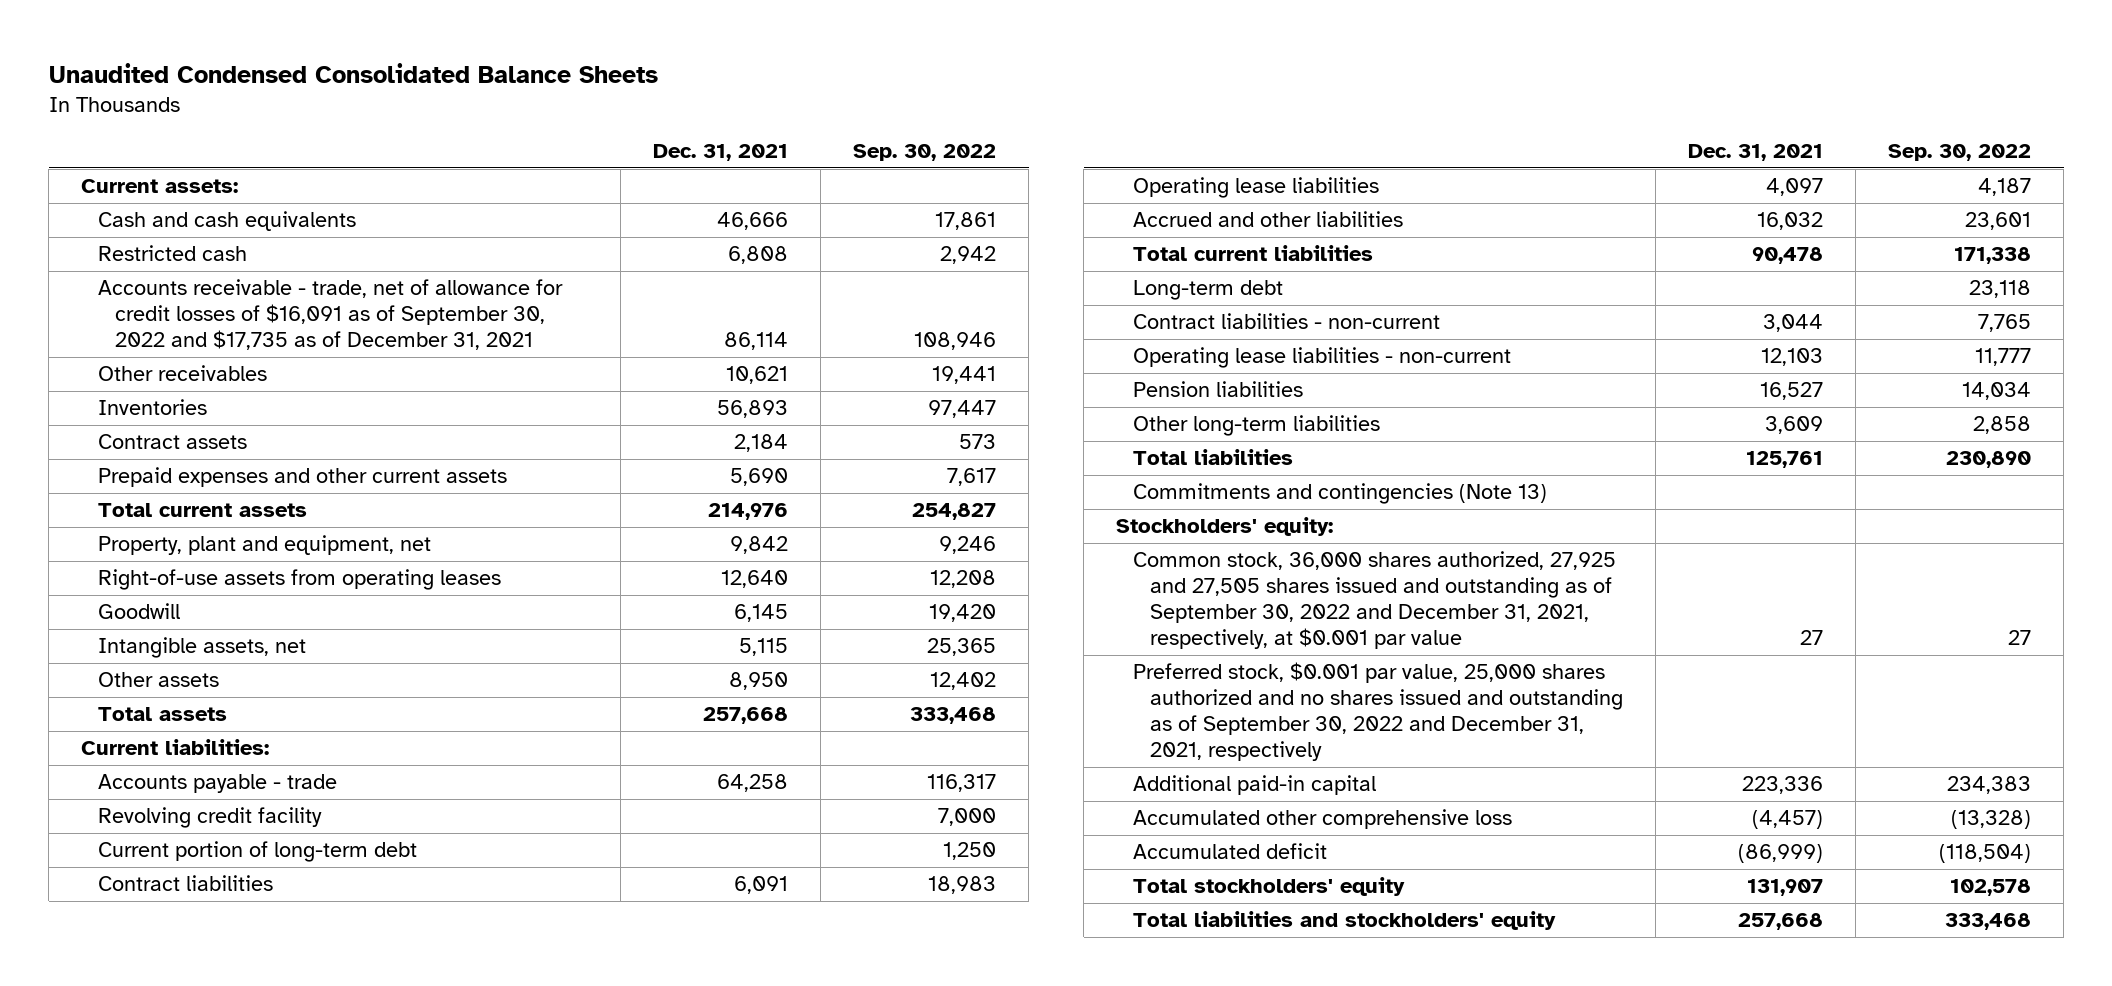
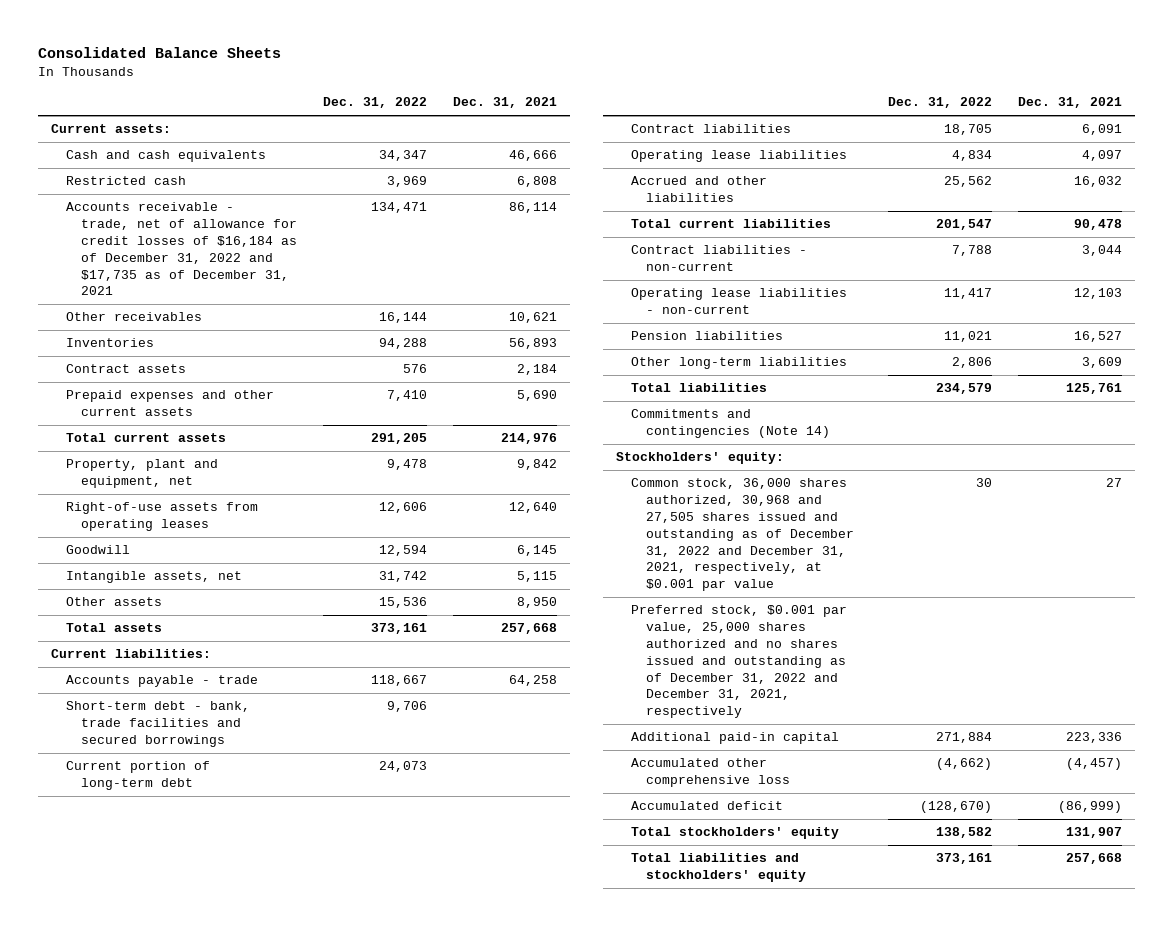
- Unaudited Condensed Consolidated Balance Sheets
+ Consolidated Balance Sheets
- | Dec. 31, 2021 | Sep. 30, 2022
+ | Dec. 31, 2022 | Dec. 31, 2021
- Accounts receivable - trade, net of allowance for credit losses of $16,091 as of September 30, 2022 and $17,735 as of December 31, 2021 | 86,114 | 108,946
+ Accounts receivable - trade, net of allowance for credit losses of $16,184 as of December 31, 2022 and $17,735 as of December 31, 2021 | 134,471 | 86,114
- Revolving credit facility | | 7,000
+ Short-term debt - bank, trade facilities and secured borrowings | 9,706 |
- Long-term debt | | 23,118
- Commitments and contingencies (Note 13)
+ Commitments and contingencies (Note 14)
- Common stock, 36,000 shares authorized, 27,925 and 27,505 shares issued and outstanding as of September 30, 2022 and December 31, 2021, respectively, at $0.001 par value | 27 | 27
- Preferred stock, $0.001 par value, 25,000 shares authorized and no shares issued and outstanding as of September 30, 2022 and December 31, 2021, respectively
+ Common stock, 36,000 shares authorized, 30,968 and 27,505 shares issued and outstanding as of December 31, 2022 and December 31, 2021, respectively, at $0.001 par value | 30 | 27
+ Preferred stock, $0.001 par value, 25,000 shares authorized and no shares issued and outstanding as of December 31, 2022 and December 31, 2021, respectively

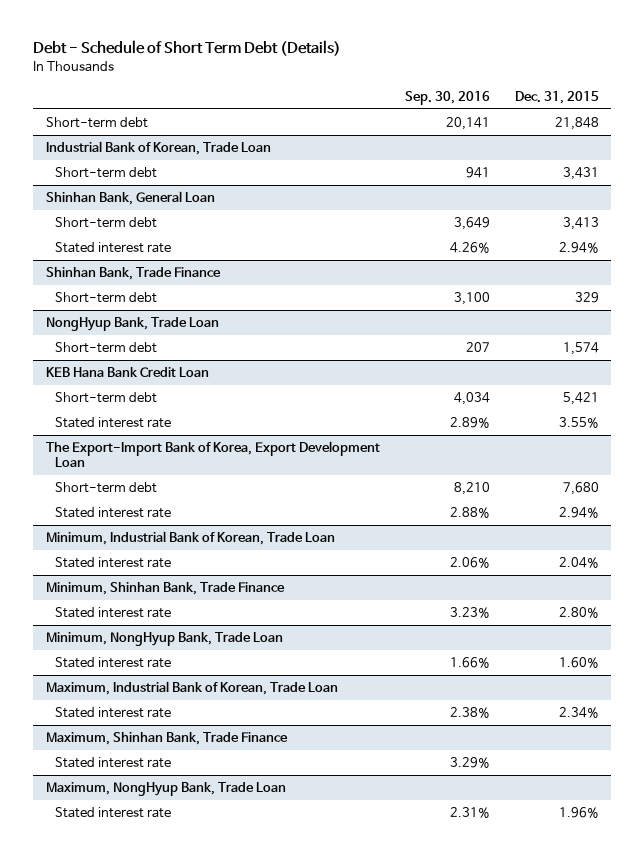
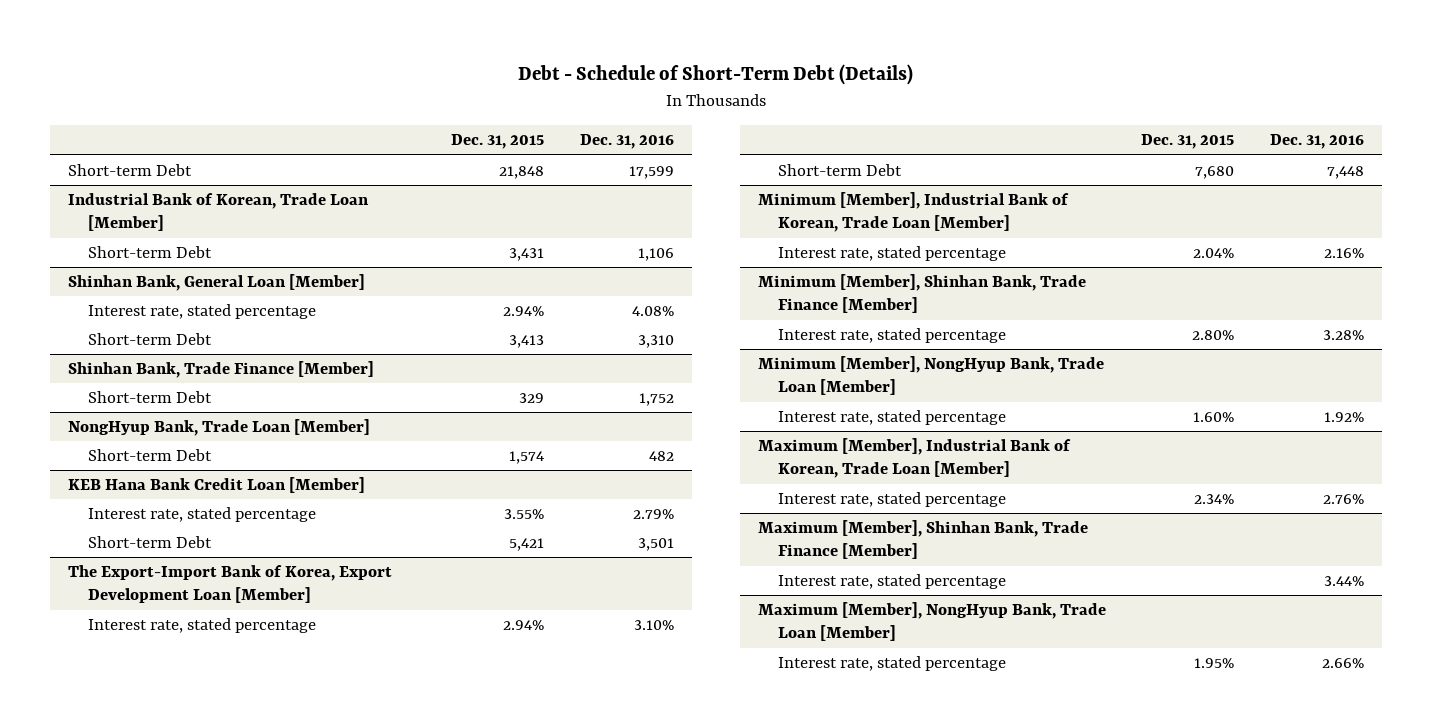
- Debt - Schedule of Short Term Debt (Details)
+ Debt - Schedule of Short-Term Debt (Details)
- | Sep. 30, 2016 | Dec. 31, 2015
+ | Dec. 31, 2015 | Dec. 31, 2016
- Short-term debt | 20,141 | 21,848
- Industrial Bank of Korean, Trade Loan
- Short-term debt | 941 | 3,431
- Shinhan Bank, General Loan
- Short-term debt | 3,649 | 3,413
- Stated interest rate | 4.26% | 2.94%
- Shinhan Bank, Trade Finance
- Short-term debt | 3,100 | 329
- NongHyup Bank, Trade Loan
- Short-term debt | 207 | 1,574
- KEB Hana Bank Credit Loan
- Short-term debt | 4,034 | 5,421
- Stated interest rate | 2.89% | 3.55%
- The Export-Import Bank of Korea, Export Development Loan
- Short-term debt | 8,210 | 7,680
- Stated interest rate | 2.88% | 2.94%
- Minimum, Industrial Bank of Korean, Trade Loan
- Stated interest rate | 2.06% | 2.04%
- Minimum, Shinhan Bank, Trade Finance
- Stated interest rate | 3.23% | 2.80%
- Minimum, NongHyup Bank, Trade Loan
- Stated interest rate | 1.66% | 1.60%
- Maximum, Industrial Bank of Korean, Trade Loan
- Stated interest rate | 2.38% | 2.34%
- Maximum, Shinhan Bank, Trade Finance
- Stated interest rate | 3.29% |
- Maximum, NongHyup Bank, Trade Loan
- Stated interest rate | 2.31% | 1.96%
+ Short-term Debt | 21,848 | 17,599
+ Industrial Bank of Korean, Trade Loan [Member]
+ Short-term Debt | 3,431 | 1,106
+ Shinhan Bank, General Loan [Member]
+ Interest rate, stated percentage | 2.94% | 4.08%
+ Short-term Debt | 3,413 | 3,310
+ Shinhan Bank, Trade Finance [Member]
+ Short-term Debt | 329 | 1,752
+ NongHyup Bank, Trade Loan [Member]
+ Short-term Debt | 1,574 | 482
+ KEB Hana Bank Credit Loan [Member]
+ Interest rate, stated percentage | 3.55% | 2.79%
+ Short-term Debt | 5,421 | 3,501
+ The Export-Import Bank of Korea, Export Development Loan [Member]
+ Interest rate, stated percentage | 2.94% | 3.10%
+ Short-term Debt | 7,680 | 7,448
+ Minimum [Member], Industrial Bank of Korean, Trade Loan [Member]
+ Interest rate, stated percentage | 2.04% | 2.16%
+ Minimum [Member], Shinhan Bank, Trade Finance [Member]
+ Interest rate, stated percentage | 2.80% | 3.28%
+ Minimum [Member], NongHyup Bank, Trade Loan [Member]
+ Interest rate, stated percentage | 1.60% | 1.92%
+ Maximum [Member], Industrial Bank of Korean, Trade Loan [Member]
+ Interest rate, stated percentage | 2.34% | 2.76%
+ Maximum [Member], Shinhan Bank, Trade Finance [Member]
+ Interest rate, stated percentage | | 3.44%
+ Maximum [Member], NongHyup Bank, Trade Loan [Member]
+ Interest rate, stated percentage | 1.95% | 2.66%

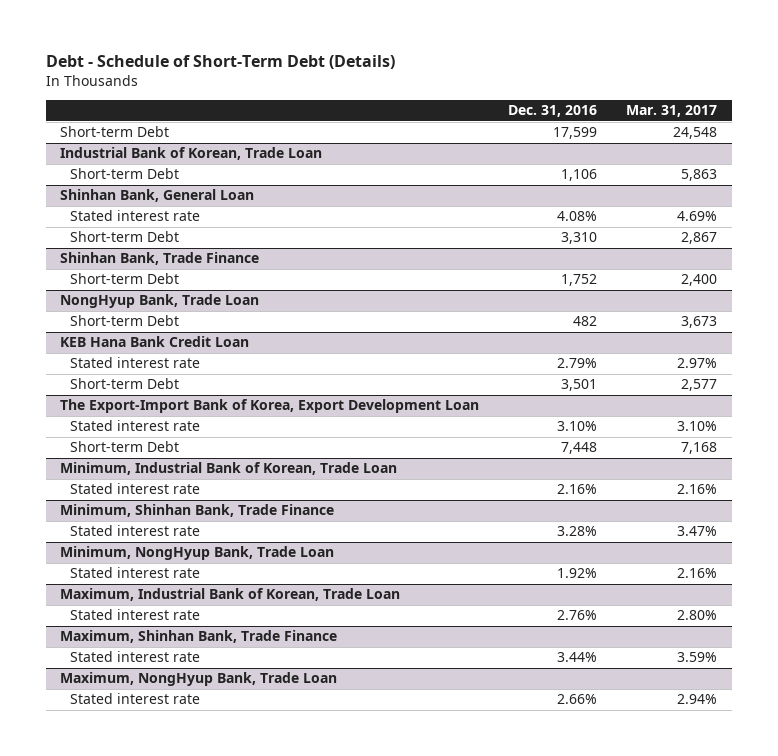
- | Dec. 31, 2015 | Dec. 31, 2016
+ | Dec. 31, 2016 | Mar. 31, 2017
- Industrial Bank of Korean, Trade Loan [Member]
+ Industrial Bank of Korean, Trade Loan
- Shinhan Bank, General Loan [Member]
- Interest rate, stated percentage | 2.94% | 4.08%
+ Shinhan Bank, General Loan
+ Stated interest rate | 4.08% | 4.69%
- Shinhan Bank, Trade Finance [Member]
+ Shinhan Bank, Trade Finance
- NongHyup Bank, Trade Loan [Member]
+ NongHyup Bank, Trade Loan
- KEB Hana Bank Credit Loan [Member]
- Interest rate, stated percentage | 3.55% | 2.79%
+ KEB Hana Bank Credit Loan
+ Stated interest rate | 2.79% | 2.97%
- The Export-Import Bank of Korea, Export Development Loan [Member]
- Interest rate, stated percentage | 2.94% | 3.10%
+ The Export-Import Bank of Korea, Export Development Loan
+ Stated interest rate | 3.10% | 3.10%
- Minimum [Member], Industrial Bank of Korean, Trade Loan [Member]
- Interest rate, stated percentage | 2.04% | 2.16%
- Minimum [Member], Shinhan Bank, Trade Finance [Member]
- Interest rate, stated percentage | 2.80% | 3.28%
- Minimum [Member], NongHyup Bank, Trade Loan [Member]
- Interest rate, stated percentage | 1.60% | 1.92%
- Maximum [Member], Industrial Bank of Korean, Trade Loan [Member]
- Interest rate, stated percentage | 2.34% | 2.76%
- Maximum [Member], Shinhan Bank, Trade Finance [Member]
- Interest rate, stated percentage | | 3.44%
- Maximum [Member], NongHyup Bank, Trade Loan [Member]
- Interest rate, stated percentage | 1.95% | 2.66%
+ Minimum, Industrial Bank of Korean, Trade Loan
+ Stated interest rate | 2.16% | 2.16%
+ Minimum, Shinhan Bank, Trade Finance
+ Stated interest rate | 3.28% | 3.47%
+ Minimum, NongHyup Bank, Trade Loan
+ Stated interest rate | 1.92% | 2.16%
+ Maximum, Industrial Bank of Korean, Trade Loan
+ Stated interest rate | 2.76% | 2.80%
+ Maximum, Shinhan Bank, Trade Finance
+ Stated interest rate | 3.44% | 3.59%
+ Maximum, NongHyup Bank, Trade Loan
+ Stated interest rate | 2.66% | 2.94%

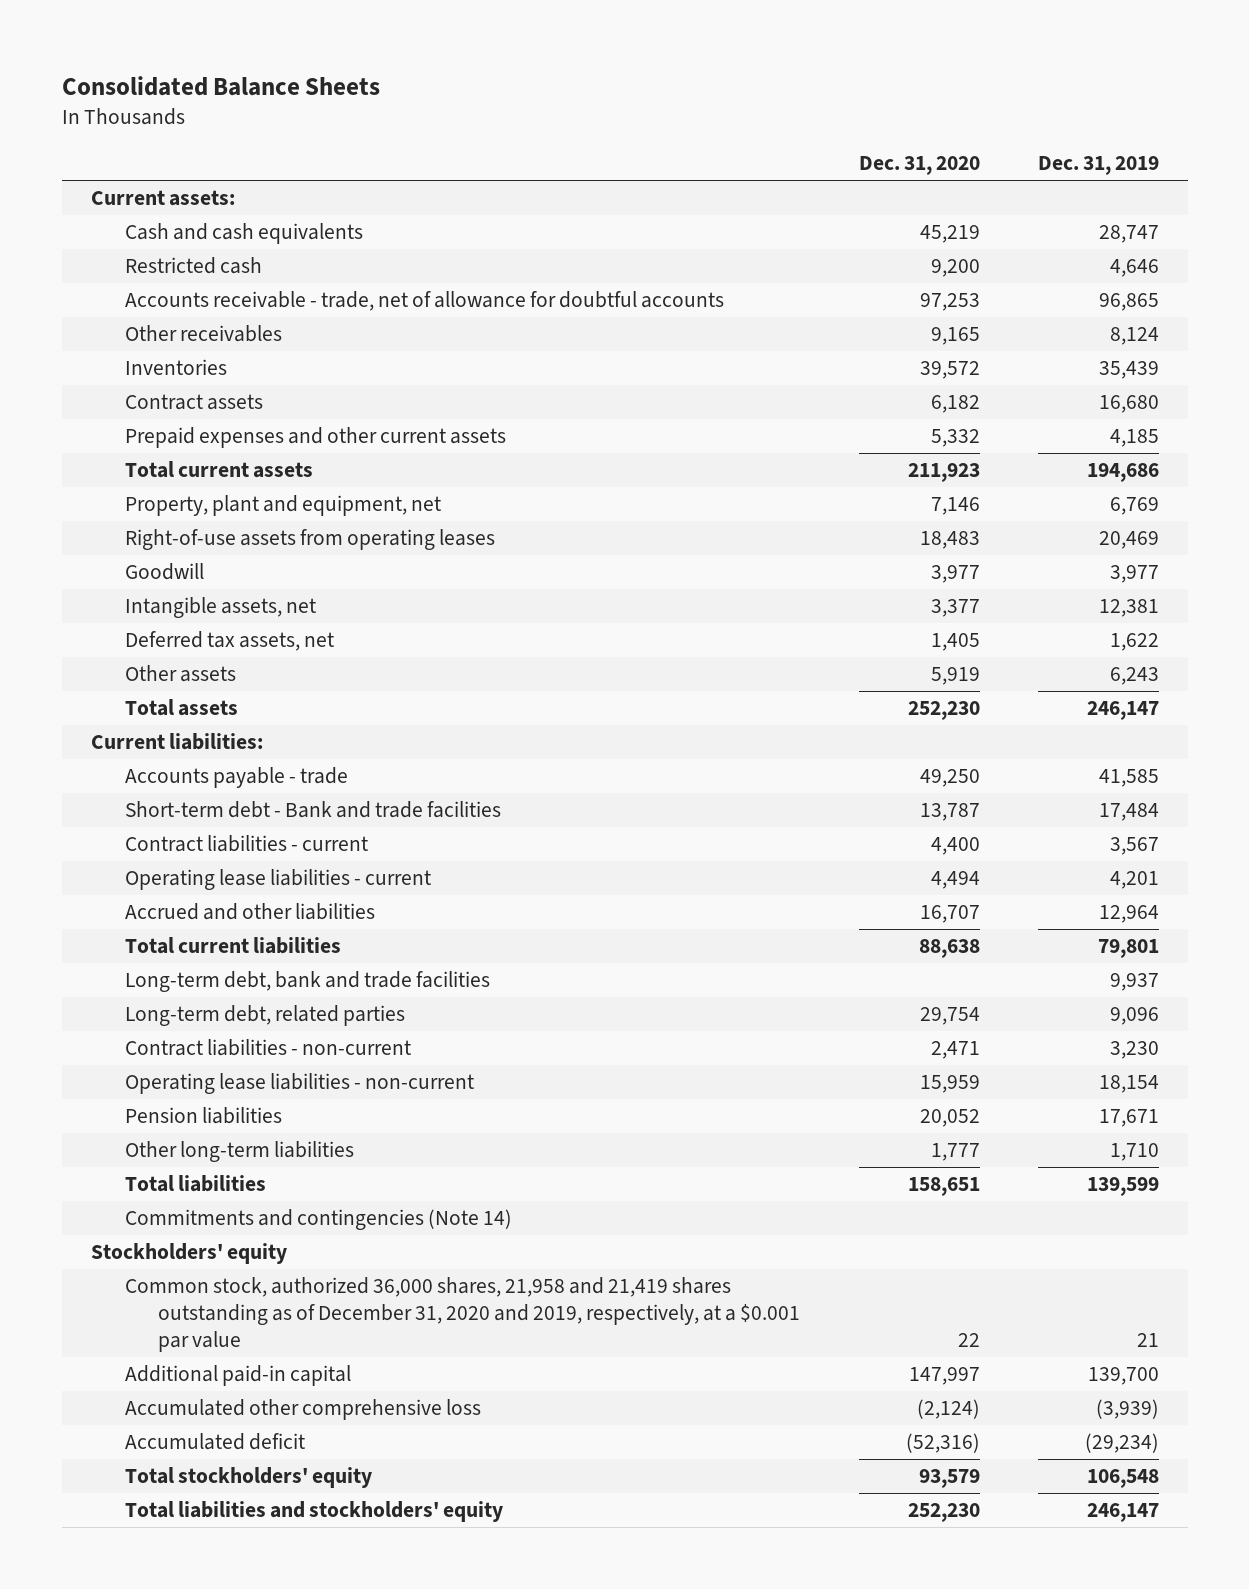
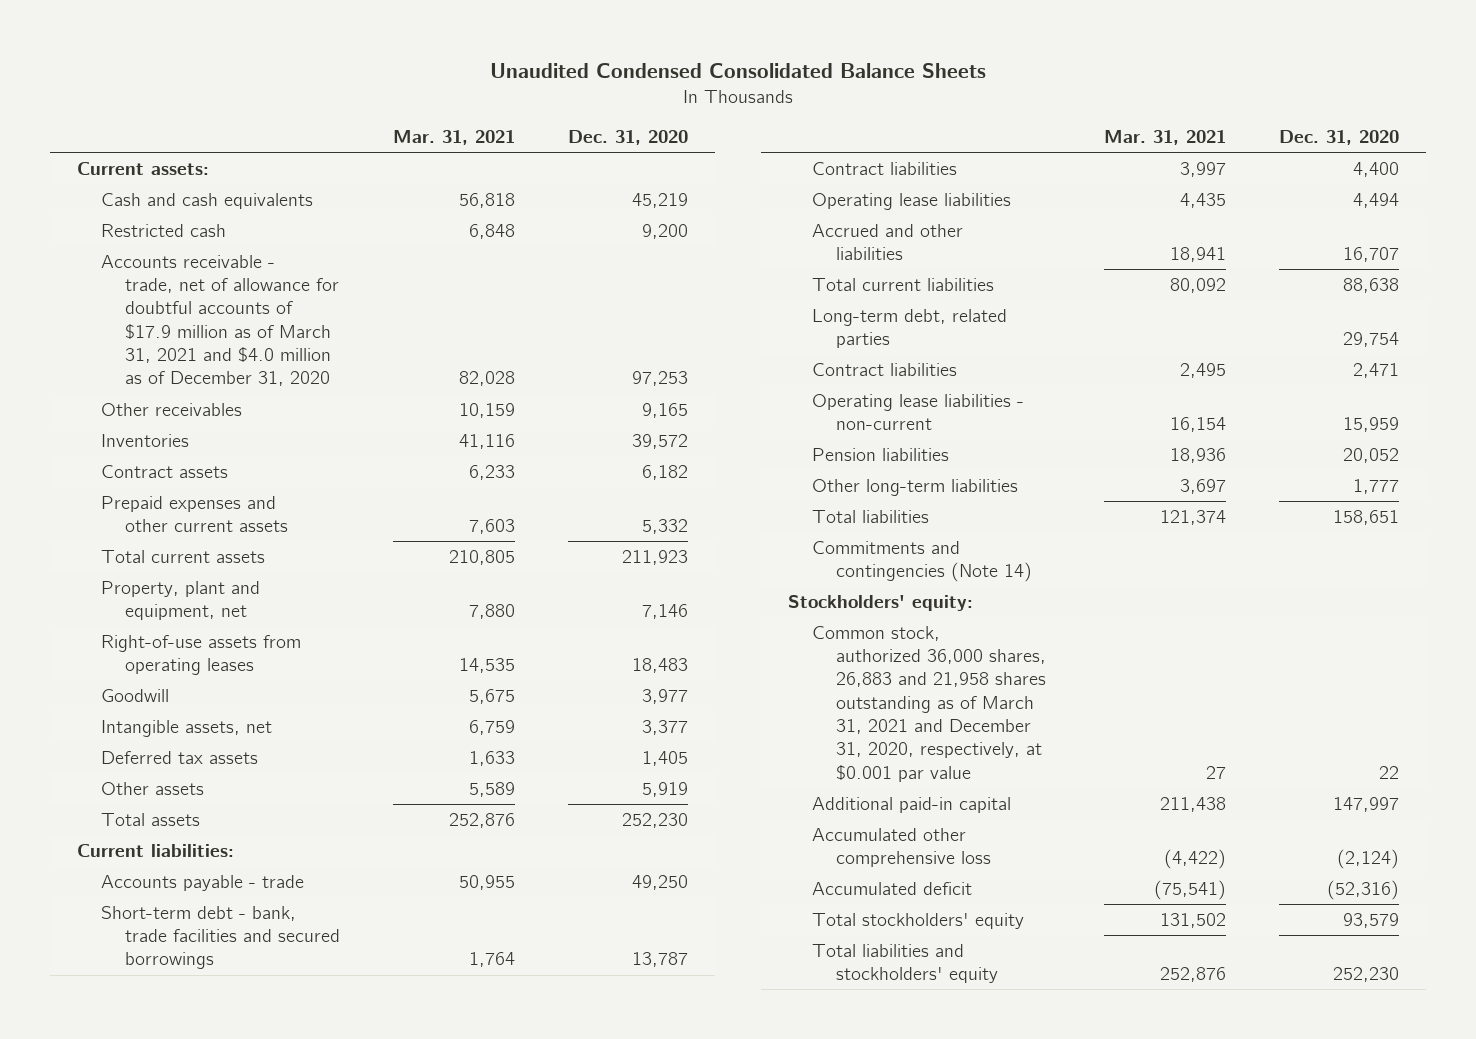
- Consolidated Balance Sheets
+ Unaudited Condensed Consolidated Balance Sheets
- | Dec. 31, 2020 | Dec. 31, 2019
+ | Mar. 31, 2021 | Dec. 31, 2020
- Accounts receivable - trade, net of allowance for doubtful accounts | 97,253 | 96,865
+ Accounts receivable - trade, net of allowance for doubtful accounts of $17.9 million as of March 31, 2021 and $4.0 million as of December 31, 2020 | 82,028 | 97,253
- Deferred tax assets, net | 1,405 | 1,622
+ Deferred tax assets | 1,633 | 1,405
- Short-term debt - Bank and trade facilities | 13,787 | 17,484
- Contract liabilities - current | 4,400 | 3,567
- Operating lease liabilities - current | 4,494 | 4,201
+ Short-term debt - bank, trade facilities and secured borrowings | 1,764 | 13,787
+ Contract liabilities | 3,997 | 4,400
+ Operating lease liabilities | 4,435 | 4,494
- Long-term debt, bank and trade facilities | | 9,937
- Contract liabilities - non-current | 2,471 | 3,230
+ Contract liabilities | 2,495 | 2,471
- Stockholders' equity
- Common stock, authorized 36,000 shares, 21,958 and 21,419 shares outstanding as of December 31, 2020 and 2019, respectively, at a $0.001 par value | 22 | 21
+ Stockholders' equity:
+ Common stock, authorized 36,000 shares, 26,883 and 21,958 shares outstanding as of March 31, 2021 and December 31, 2020, respectively, at $0.001 par value | 27 | 22

